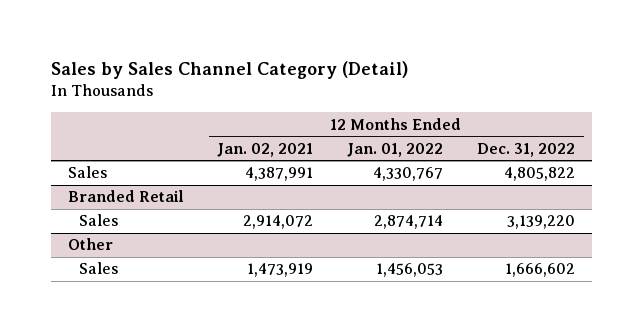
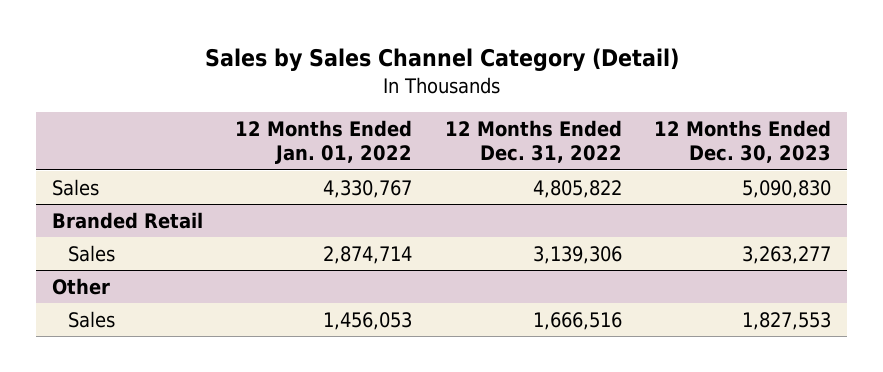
- | 12 Months Ended Jan. 02, 2021 | 12 Months Ended Jan. 01, 2022 | 12 Months Ended Dec. 31, 2022
+ | 12 Months Ended Jan. 01, 2022 | 12 Months Ended Dec. 31, 2022 | 12 Months Ended Dec. 30, 2023
@ Branded Retail
- Sales | 2,914,072 | 2,874,714 | 3,139,220
+ Sales | 2,874,714 | 3,139,306 | 3,263,277
@ Other
- Sales | 1,473,919 | 1,456,053 | 1,666,602
+ Sales | 1,456,053 | 1,666,516 | 1,827,553

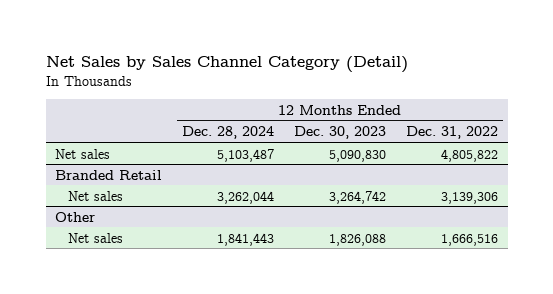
- Sales by Sales Channel Category (Detail)
+ Net Sales by Sales Channel Category (Detail)
- | 12 Months Ended Jan. 01, 2022 | 12 Months Ended Dec. 31, 2022 | 12 Months Ended Dec. 30, 2023
+ | 12 Months Ended Dec. 28, 2024 | 12 Months Ended Dec. 30, 2023 | 12 Months Ended Dec. 31, 2022
- Sales | 4,330,767 | 4,805,822 | 5,090,830
+ Net sales | 5,103,487 | 5,090,830 | 4,805,822
@ Branded Retail
- Sales | 2,874,714 | 3,139,306 | 3,263,277
+ Net sales | 3,262,044 | 3,264,742 | 3,139,306
@ Other
- Sales | 1,456,053 | 1,666,516 | 1,827,553
+ Net sales | 1,841,443 | 1,826,088 | 1,666,516

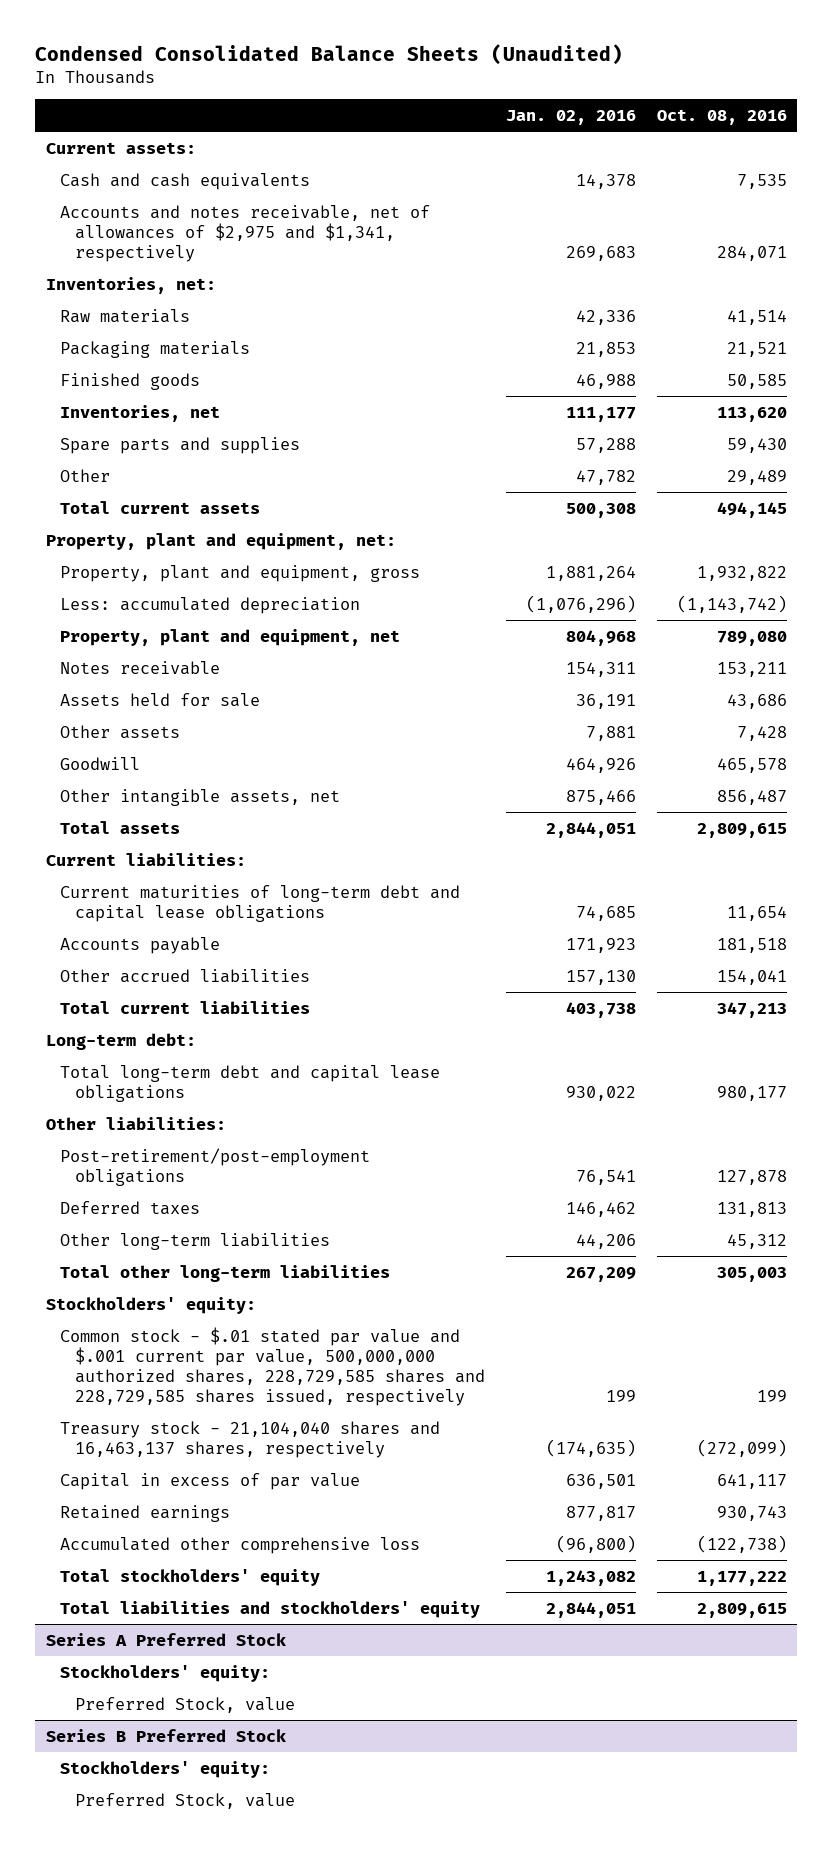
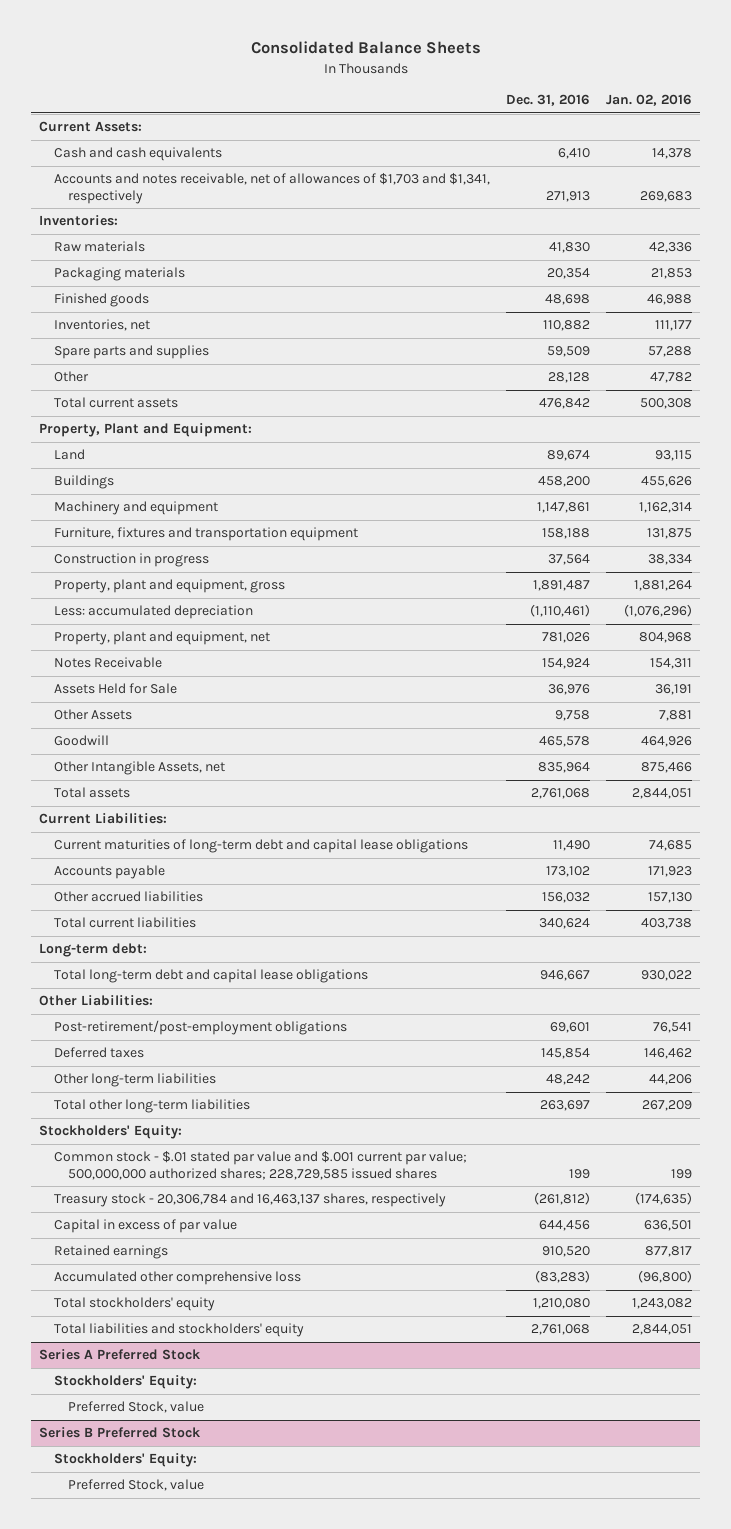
- Condensed Consolidated Balance Sheets (Unaudited)
+ Consolidated Balance Sheets
- | Jan. 02, 2016 | Oct. 08, 2016
+ | Dec. 31, 2016 | Jan. 02, 2016
- Current assets:
+ Current Assets:
- Accounts and notes receivable, net of allowances of $2,975 and $1,341, respectively | 269,683 | 284,071
- Inventories, net:
+ Accounts and notes receivable, net of allowances of $1,703 and $1,341, respectively | 271,913 | 269,683
+ Inventories:
- Property, plant and equipment, net:
+ Property, Plant and Equipment:
+ Land | 89,674 | 93,115
+ Buildings | 458,200 | 455,626
+ Machinery and equipment | 1,147,861 | 1,162,314
+ Furniture, fixtures and transportation equipment | 158,188 | 131,875
+ Construction in progress | 37,564 | 38,334
- Notes receivable | 154,311 | 153,211
- Assets held for sale | 36,191 | 43,686
- Other assets | 7,881 | 7,428
+ Notes Receivable | 154,924 | 154,311
+ Assets Held for Sale | 36,976 | 36,191
+ Other Assets | 9,758 | 7,881
- Other intangible assets, net | 875,466 | 856,487
+ Other Intangible Assets, net | 835,964 | 875,466
- Current liabilities:
+ Current Liabilities:
- Other liabilities:
+ Other Liabilities:
- Stockholders' equity:
- Common stock - $.01 stated par value and $.001 current par value, 500,000,000 authorized shares, 228,729,585 shares and 228,729,585 shares issued, respectively | 199 | 199
- Treasury stock - 21,104,040 shares and 16,463,137 shares, respectively | (174,635) | (272,099)
+ Stockholders' Equity:
+ Common stock - $.01 stated par value and $.001 current par value; 500,000,000 authorized shares; 228,729,585 issued shares | 199 | 199
+ Treasury stock - 20,306,784 and 16,463,137 shares, respectively | (261,812) | (174,635)
@ Series A Preferred Stock
- Stockholders' equity:
+ Stockholders' Equity:
@ Series B Preferred Stock
- Stockholders' equity:
+ Stockholders' Equity:

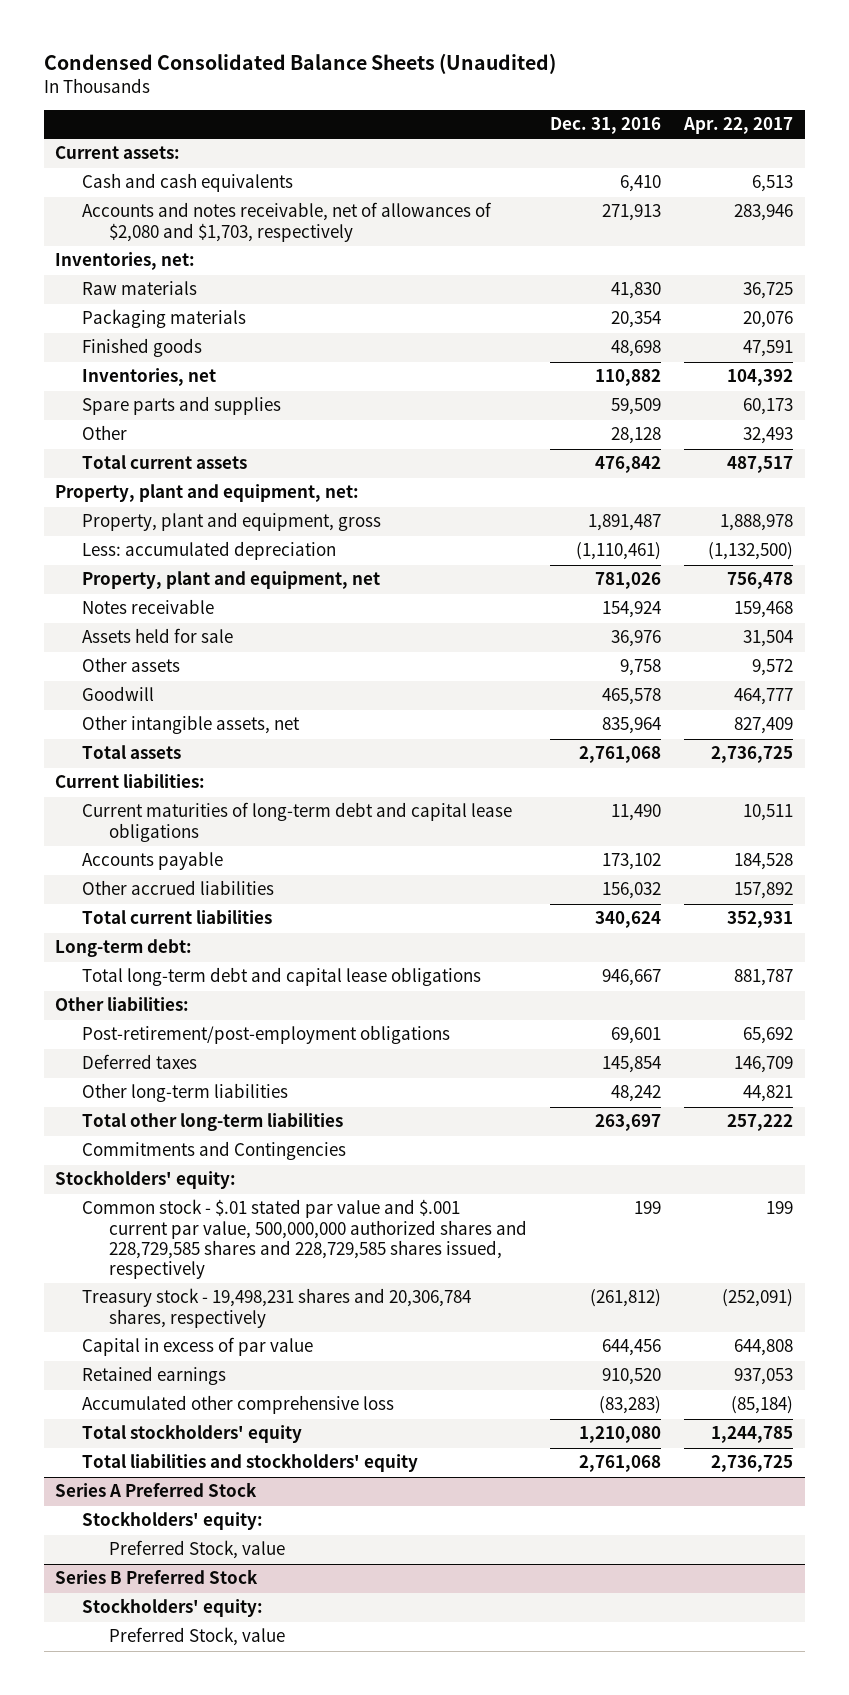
- Consolidated Balance Sheets
+ Condensed Consolidated Balance Sheets (Unaudited)
- | Dec. 31, 2016 | Jan. 02, 2016
+ | Dec. 31, 2016 | Apr. 22, 2017
- Current Assets:
+ Current assets:
- Accounts and notes receivable, net of allowances of $1,703 and $1,341, respectively | 271,913 | 269,683
- Inventories:
+ Accounts and notes receivable, net of allowances of $2,080 and $1,703, respectively | 271,913 | 283,946
+ Inventories, net:
- Property, Plant and Equipment:
- Land | 89,674 | 93,115
- Buildings | 458,200 | 455,626
- Machinery and equipment | 1,147,861 | 1,162,314
- Furniture, fixtures and transportation equipment | 158,188 | 131,875
- Construction in progress | 37,564 | 38,334
+ Property, plant and equipment, net:
- Notes Receivable | 154,924 | 154,311
- Assets Held for Sale | 36,976 | 36,191
- Other Assets | 9,758 | 7,881
+ Notes receivable | 154,924 | 159,468
+ Assets held for sale | 36,976 | 31,504
+ Other assets | 9,758 | 9,572
- Other Intangible Assets, net | 835,964 | 875,466
+ Other intangible assets, net | 835,964 | 827,409
- Current Liabilities:
+ Current liabilities:
- Other Liabilities:
+ Other liabilities:
- Stockholders' Equity:
- Common stock - $.01 stated par value and $.001 current par value; 500,000,000 authorized shares; 228,729,585 issued shares | 199 | 199
- Treasury stock - 20,306,784 and 16,463,137 shares, respectively | (261,812) | (174,635)
+ Commitments and Contingencies
+ Stockholders' equity:
+ Common stock - $.01 stated par value and $.001 current par value, 500,000,000 authorized shares and 228,729,585 shares and 228,729,585 shares issued, respectively | 199 | 199
+ Treasury stock - 19,498,231 shares and 20,306,784 shares, respectively | (261,812) | (252,091)
@ Series A Preferred Stock
- Stockholders' Equity:
+ Stockholders' equity:
@ Series B Preferred Stock
- Stockholders' Equity:
+ Stockholders' equity:

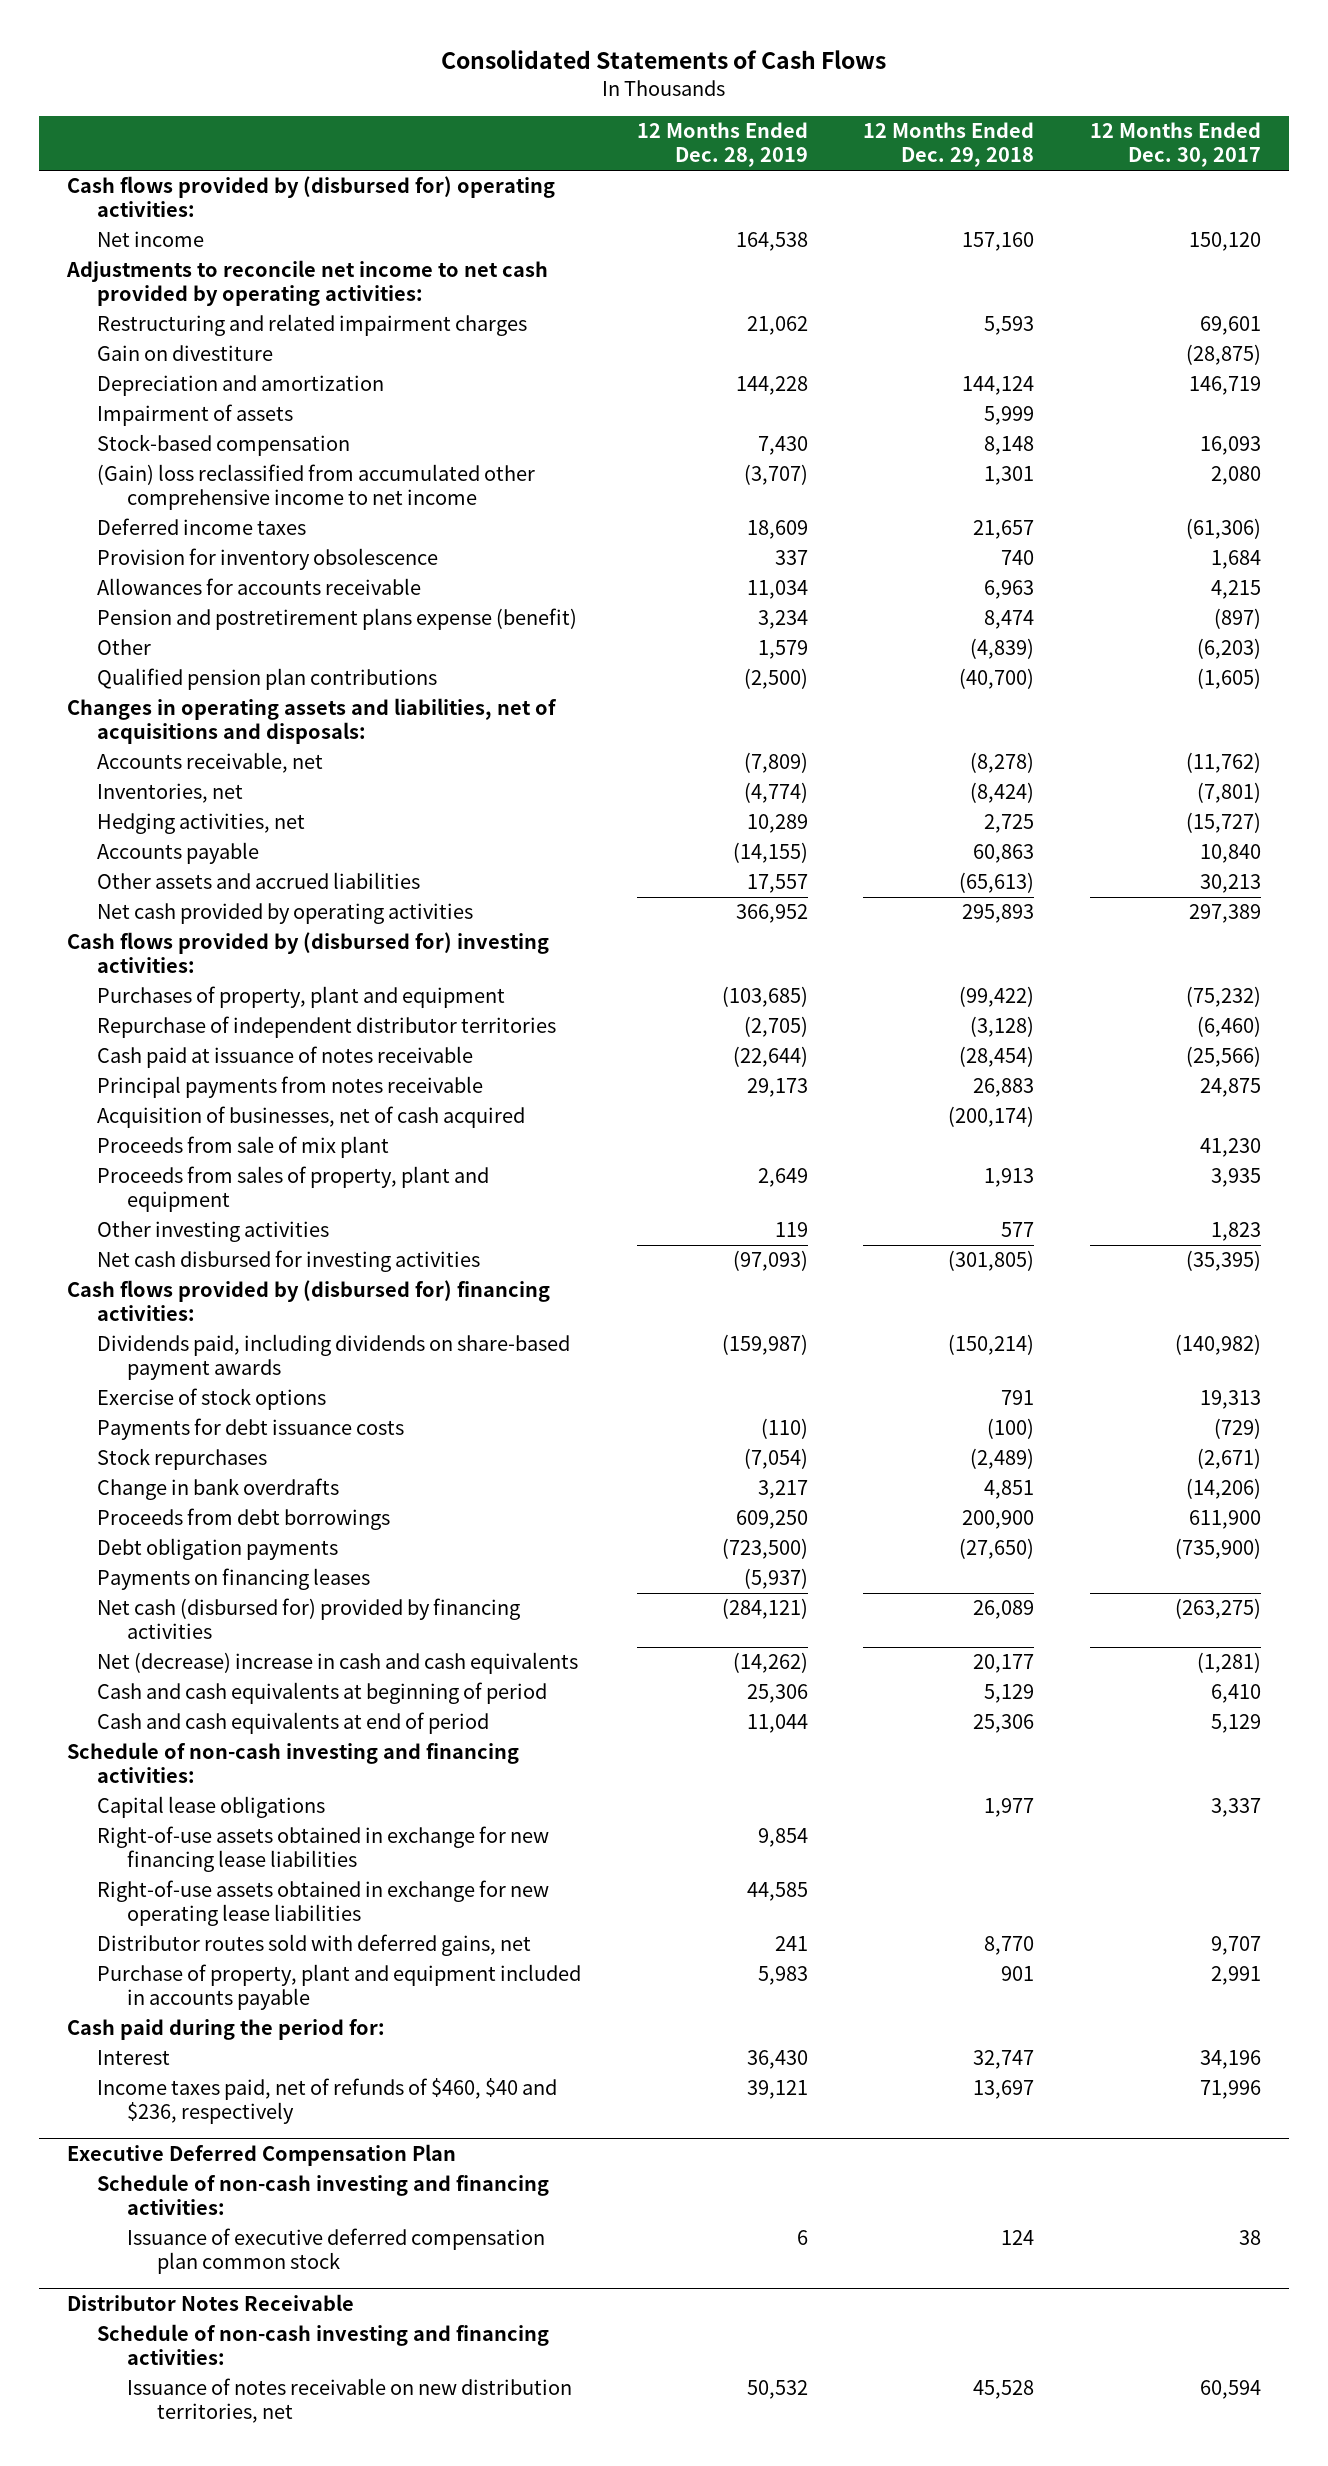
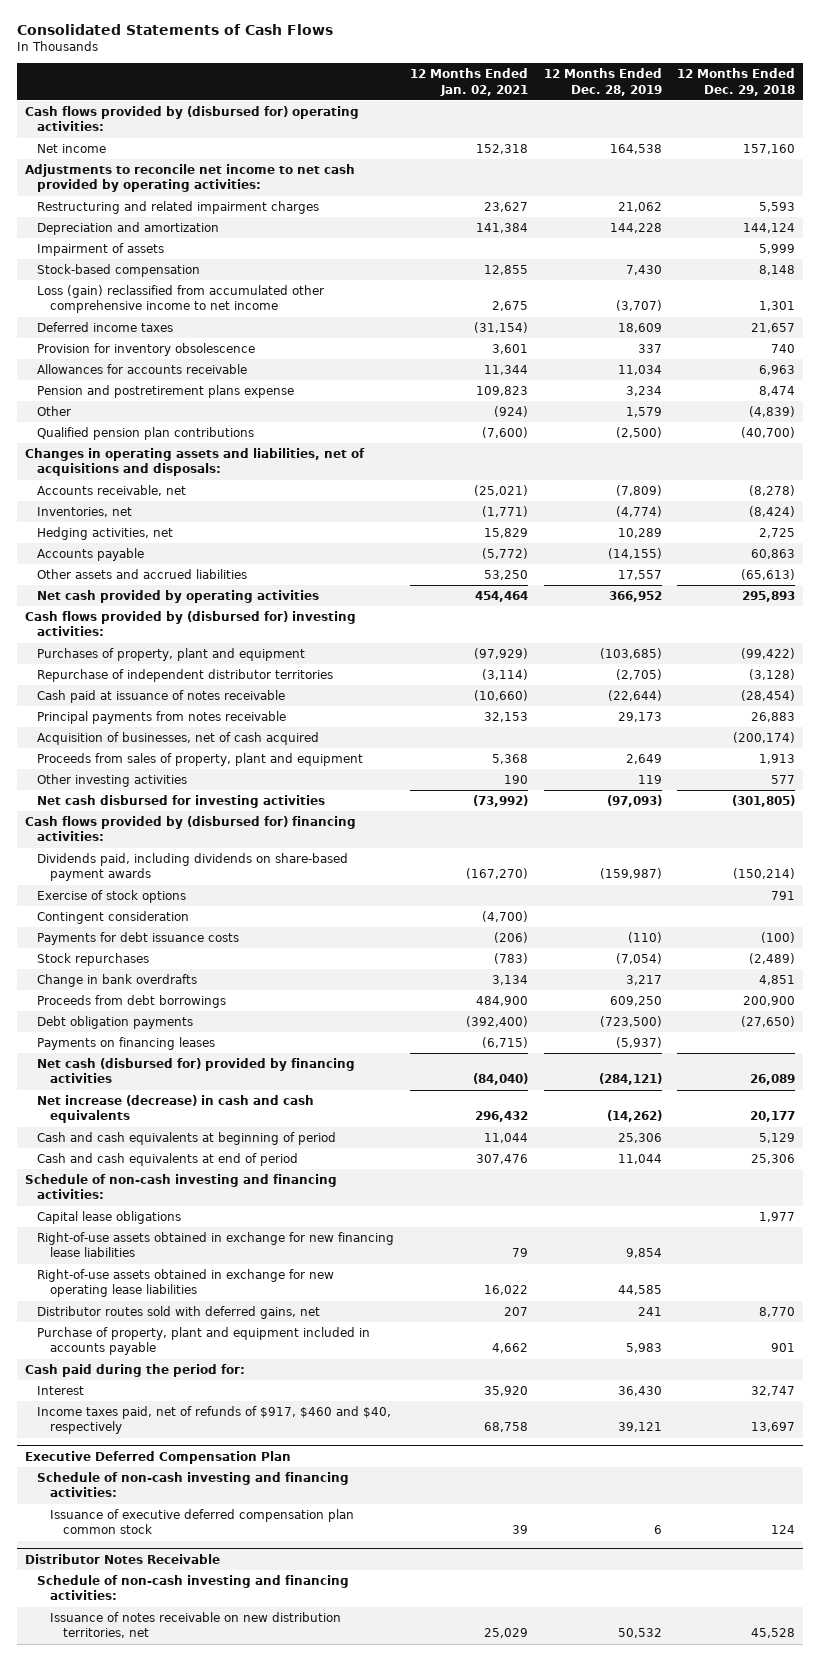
- | 12 Months Ended Dec. 28, 2019 | 12 Months Ended Dec. 29, 2018 | 12 Months Ended Dec. 30, 2017
+ | 12 Months Ended Jan. 02, 2021 | 12 Months Ended Dec. 28, 2019 | 12 Months Ended Dec. 29, 2018
- Gain on divestiture | | | (28,875)
- (Gain) loss reclassified from accumulated other comprehensive income to net income | (3,707) | 1,301 | 2,080
+ Loss (gain) reclassified from accumulated other comprehensive income to net income | 2,675 | (3,707) | 1,301
- Pension and postretirement plans expense (benefit) | 3,234 | 8,474 | (897)
+ Pension and postretirement plans expense | 109,823 | 3,234 | 8,474
- Proceeds from sale of mix plant | | | 41,230
+ Contingent consideration | (4,700) | |
- Net (decrease) increase in cash and cash equivalents | (14,262) | 20,177 | (1,281)
+ Net increase (decrease) in cash and cash equivalents | 296,432 | (14,262) | 20,177
- Income taxes paid, net of refunds of $460, $40 and $236, respectively | 39,121 | 13,697 | 71,996
+ Income taxes paid, net of refunds of $917, $460 and $40, respectively | 68,758 | 39,121 | 13,697

